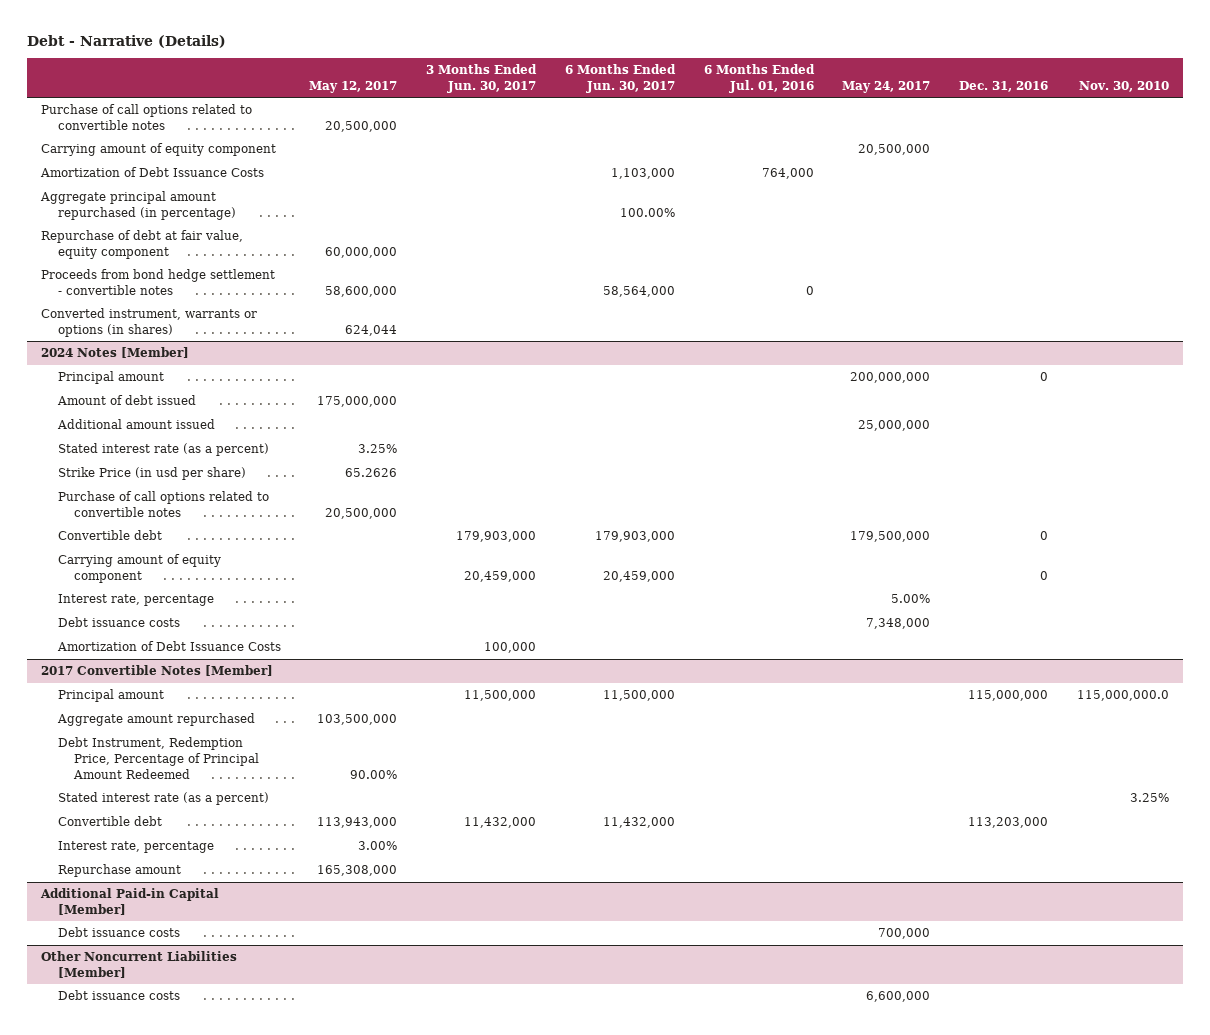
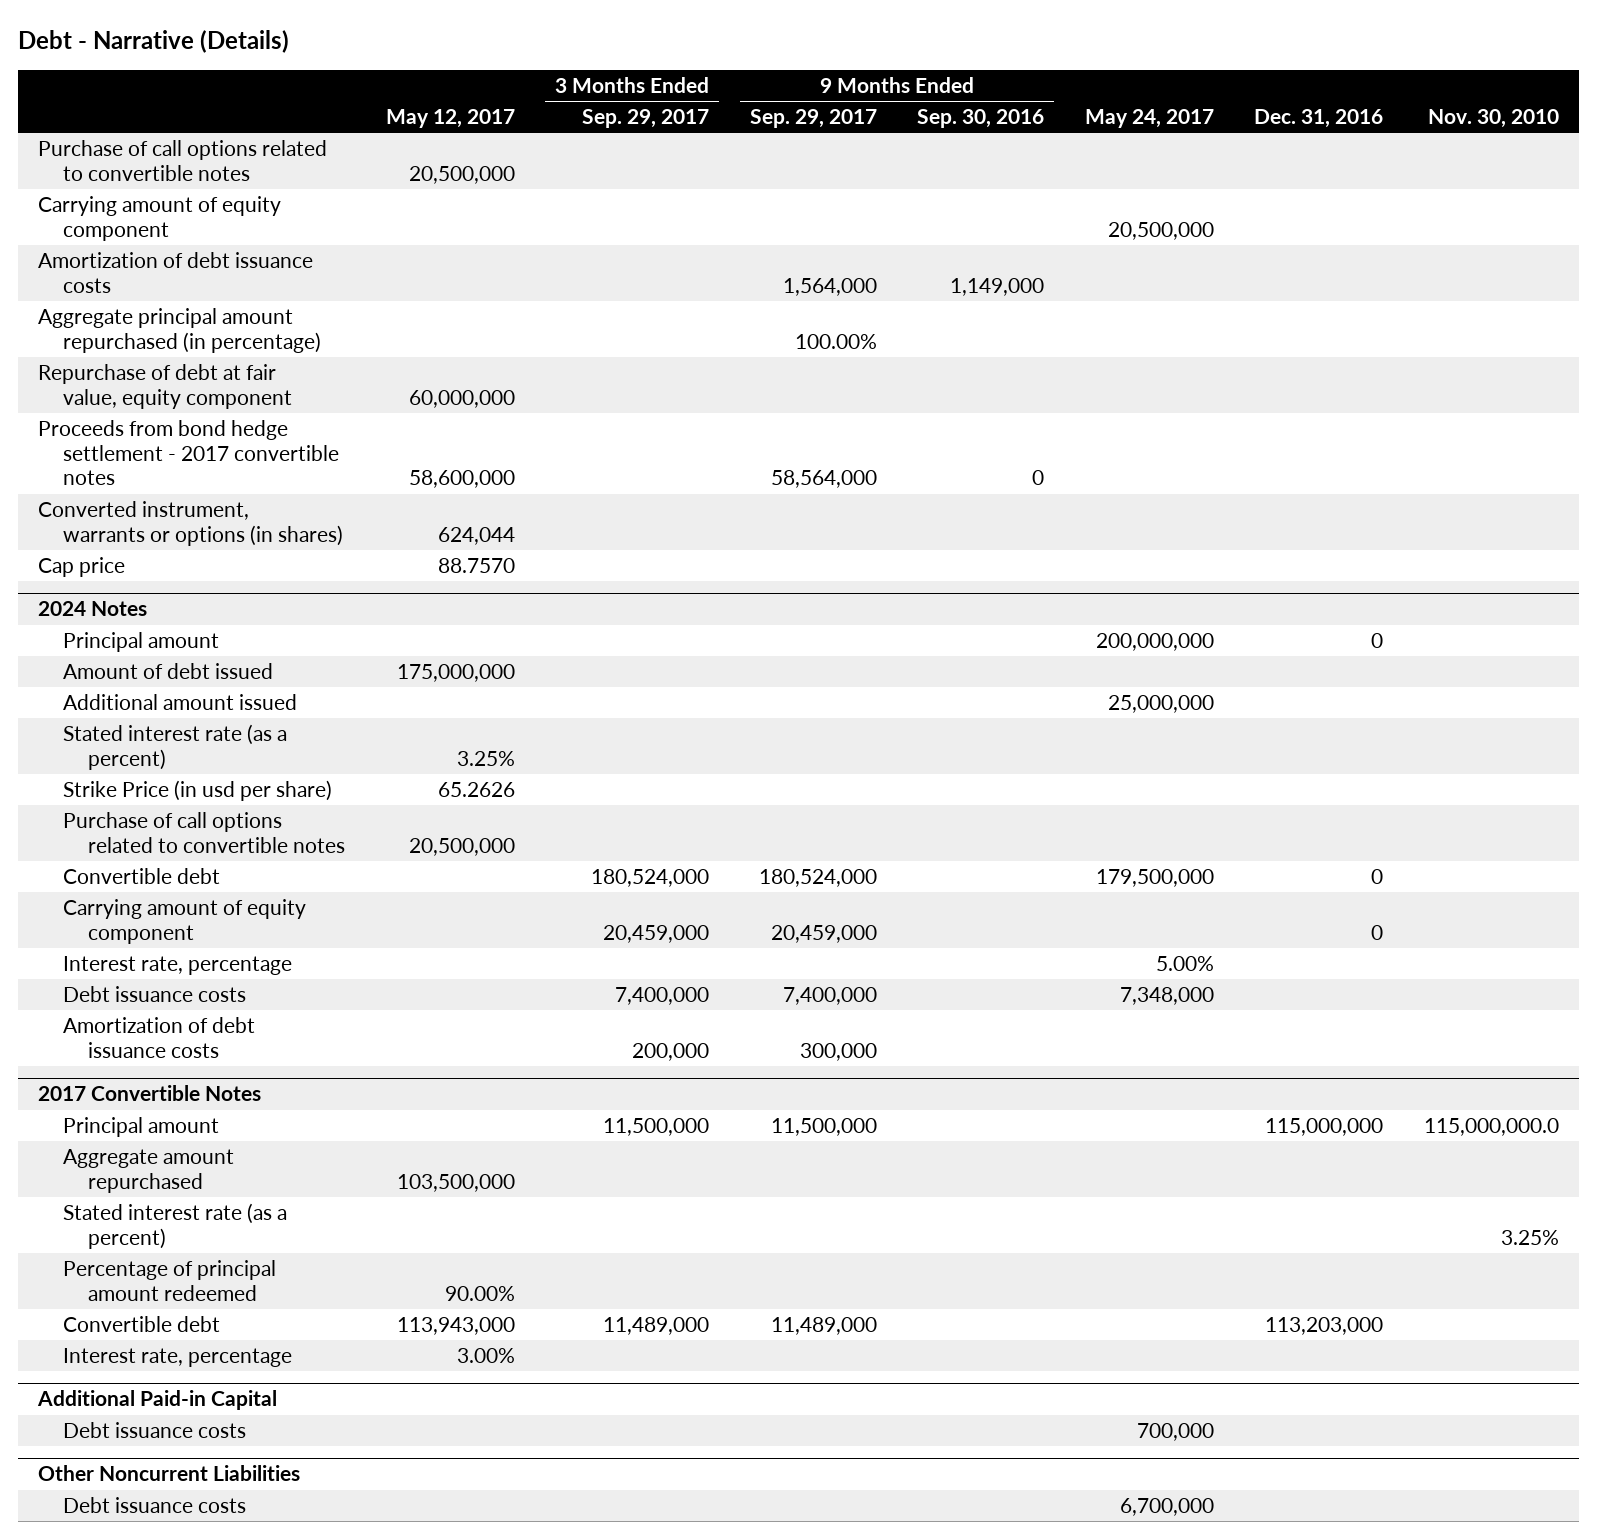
- | May 12, 2017 | 3 Months Ended Jun. 30, 2017 | 6 Months Ended Jun. 30, 2017 | 6 Months Ended Jul. 01, 2016 | May 24, 2017 | Dec. 31, 2016 | Nov. 30, 2010
+ | May 12, 2017 | 3 Months Ended Sep. 29, 2017 | 9 Months Ended Sep. 29, 2017 | 9 Months Ended Sep. 30, 2016 | May 24, 2017 | Dec. 31, 2016 | Nov. 30, 2010
- Amortization of Debt Issuance Costs | | | 1,103,000 | 764,000 | | |
+ Amortization of debt issuance costs | | | 1,564,000 | 1,149,000 | | |
- Proceeds from bond hedge settlement - convertible notes | 58,600,000 | | 58,564,000 | 0 | | |
+ Proceeds from bond hedge settlement - 2017 convertible notes | 58,600,000 | | 58,564,000 | 0 | | |
- 2024 Notes [Member]
+ Cap price | 88.7570 | | | | | |
+ 2024 Notes
- Amortization of Debt Issuance Costs | | 100,000 | | | | |
- 2017 Convertible Notes [Member]
+ Amortization of debt issuance costs | | 200,000 | 300,000 | | | |
+ 2017 Convertible Notes
- Debt Instrument, Redemption Price, Percentage of Principal Amount Redeemed | 90.00% | | | | | |
+ Percentage of principal amount redeemed | 90.00% | | | | | |
- Repurchase amount | 165,308,000 | | | | | |
- Additional Paid-in Capital [Member]
+ Additional Paid-in Capital
- Other Noncurrent Liabilities [Member]
- Debt issuance costs | | | | | 6,600,000 | |
+ Other Noncurrent Liabilities
+ Debt issuance costs | | | | | 6,700,000 | |

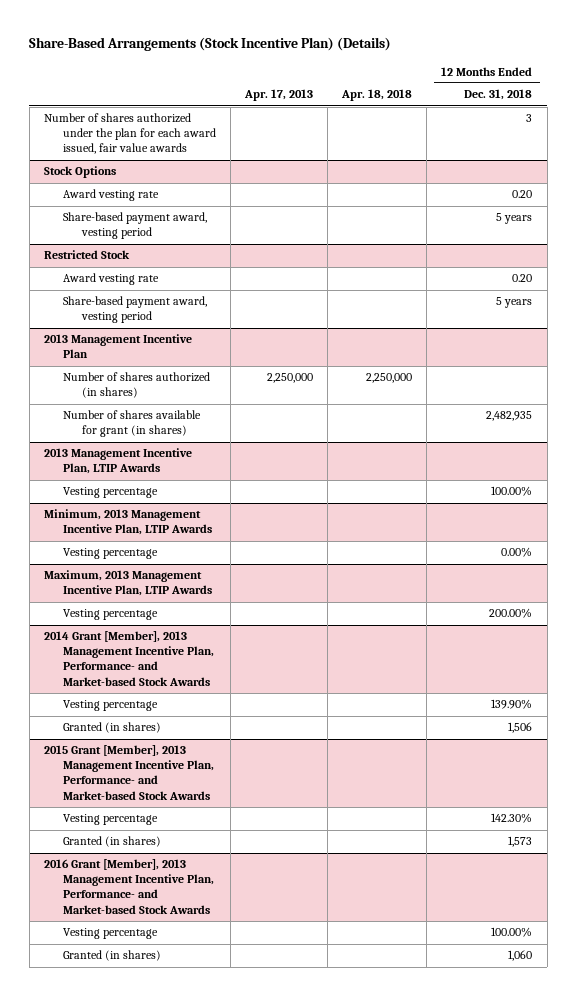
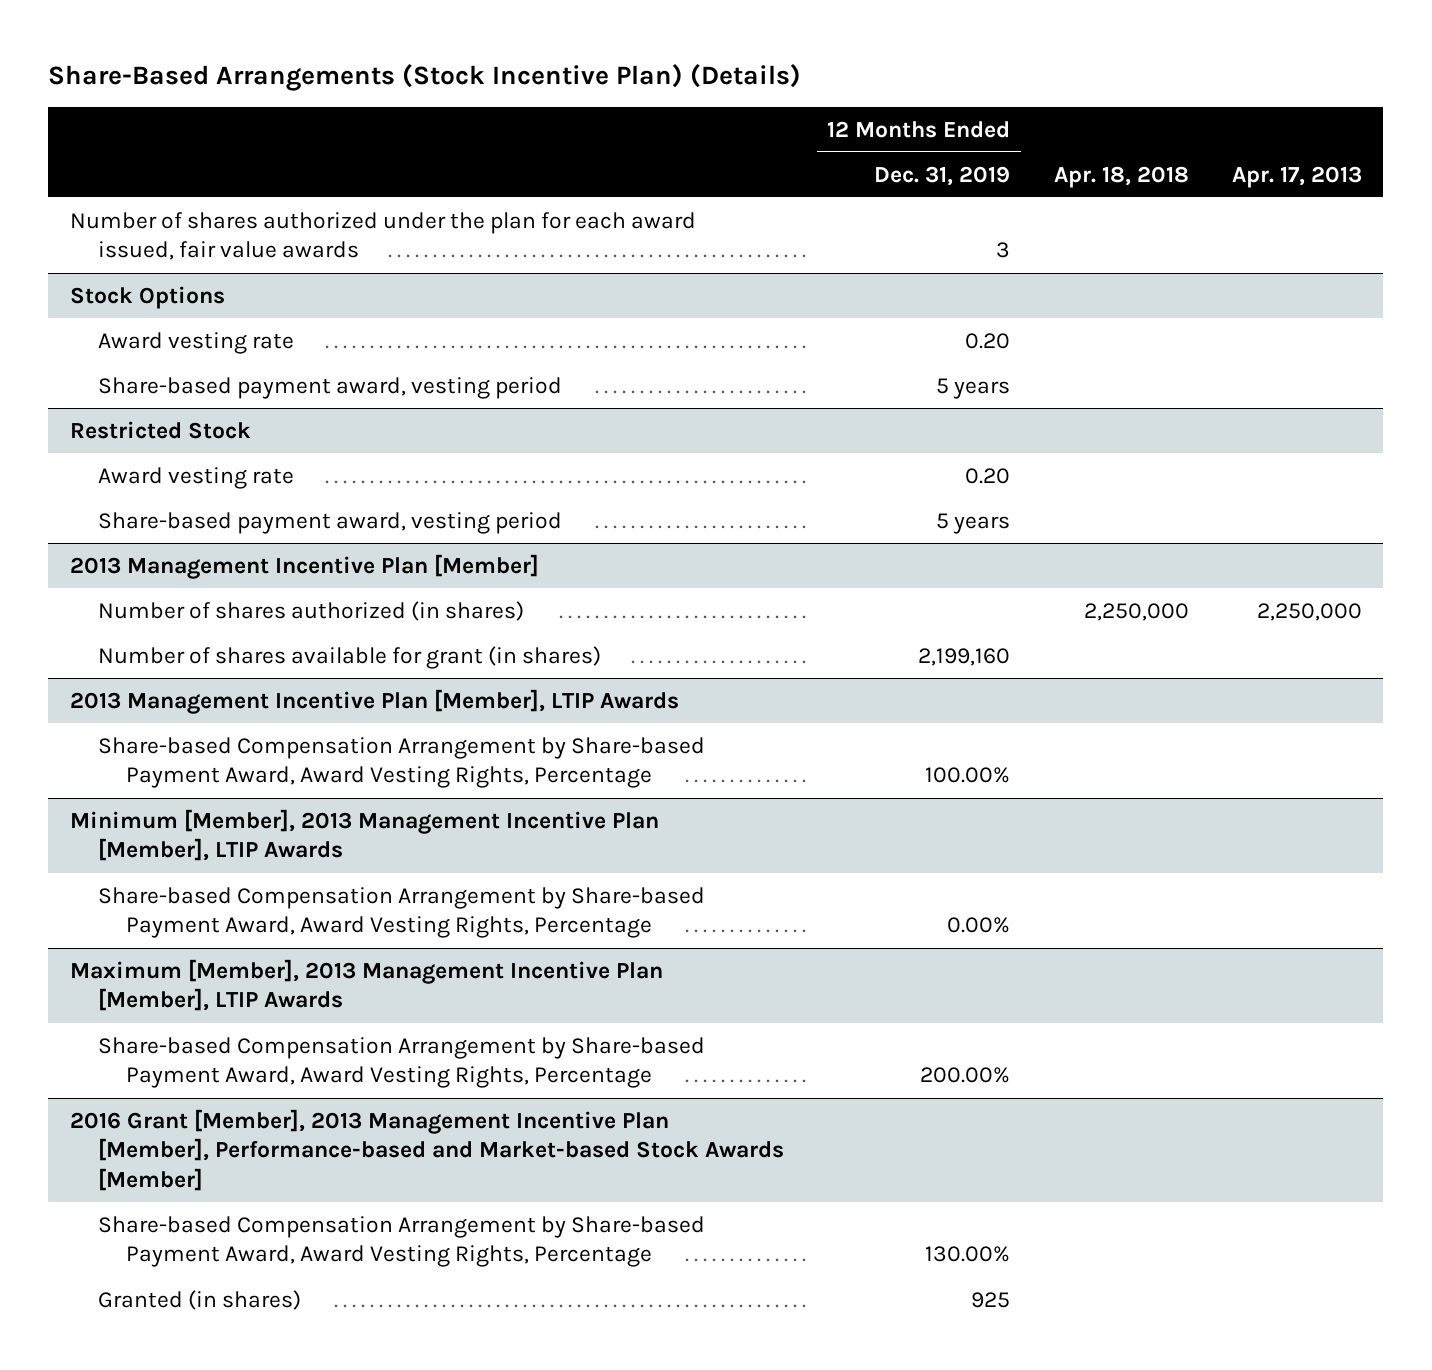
- | Apr. 17, 2013 | Apr. 18, 2018 | 12 Months Ended Dec. 31, 2018
+ | 12 Months Ended Dec. 31, 2019 | Apr. 18, 2018 | Apr. 17, 2013
- 2013 Management Incentive Plan
+ 2013 Management Incentive Plan [Member]
- 2013 Management Incentive Plan, LTIP Awards
- Vesting percentage | | | 100.00%
- Minimum, 2013 Management Incentive Plan, LTIP Awards
- Vesting percentage | | | 0.00%
- Maximum, 2013 Management Incentive Plan, LTIP Awards
- Vesting percentage | | | 200.00%
- 2014 Grant [Member], 2013 Management Incentive Plan, Performance- and Market-based Stock Awards
- Vesting percentage | | | 139.90%
- Granted (in shares) | | | 1,506
- 2015 Grant [Member], 2013 Management Incentive Plan, Performance- and Market-based Stock Awards
- Vesting percentage | | | 142.30%
- Granted (in shares) | | | 1,573
- 2016 Grant [Member], 2013 Management Incentive Plan, Performance- and Market-based Stock Awards
- Vesting percentage | | | 100.00%
+ 2013 Management Incentive Plan [Member], LTIP Awards
+ Share-based Compensation Arrangement by Share-based Payment Award, Award Vesting Rights, Percentage | 100.00% | |
+ Minimum [Member], 2013 Management Incentive Plan [Member], LTIP Awards
+ Share-based Compensation Arrangement by Share-based Payment Award, Award Vesting Rights, Percentage | 0.00% | |
+ Maximum [Member], 2013 Management Incentive Plan [Member], LTIP Awards
+ Share-based Compensation Arrangement by Share-based Payment Award, Award Vesting Rights, Percentage | 200.00% | |
+ 2016 Grant [Member], 2013 Management Incentive Plan [Member], Performance-based and Market-based Stock Awards [Member]
+ Share-based Compensation Arrangement by Share-based Payment Award, Award Vesting Rights, Percentage | 130.00% | |

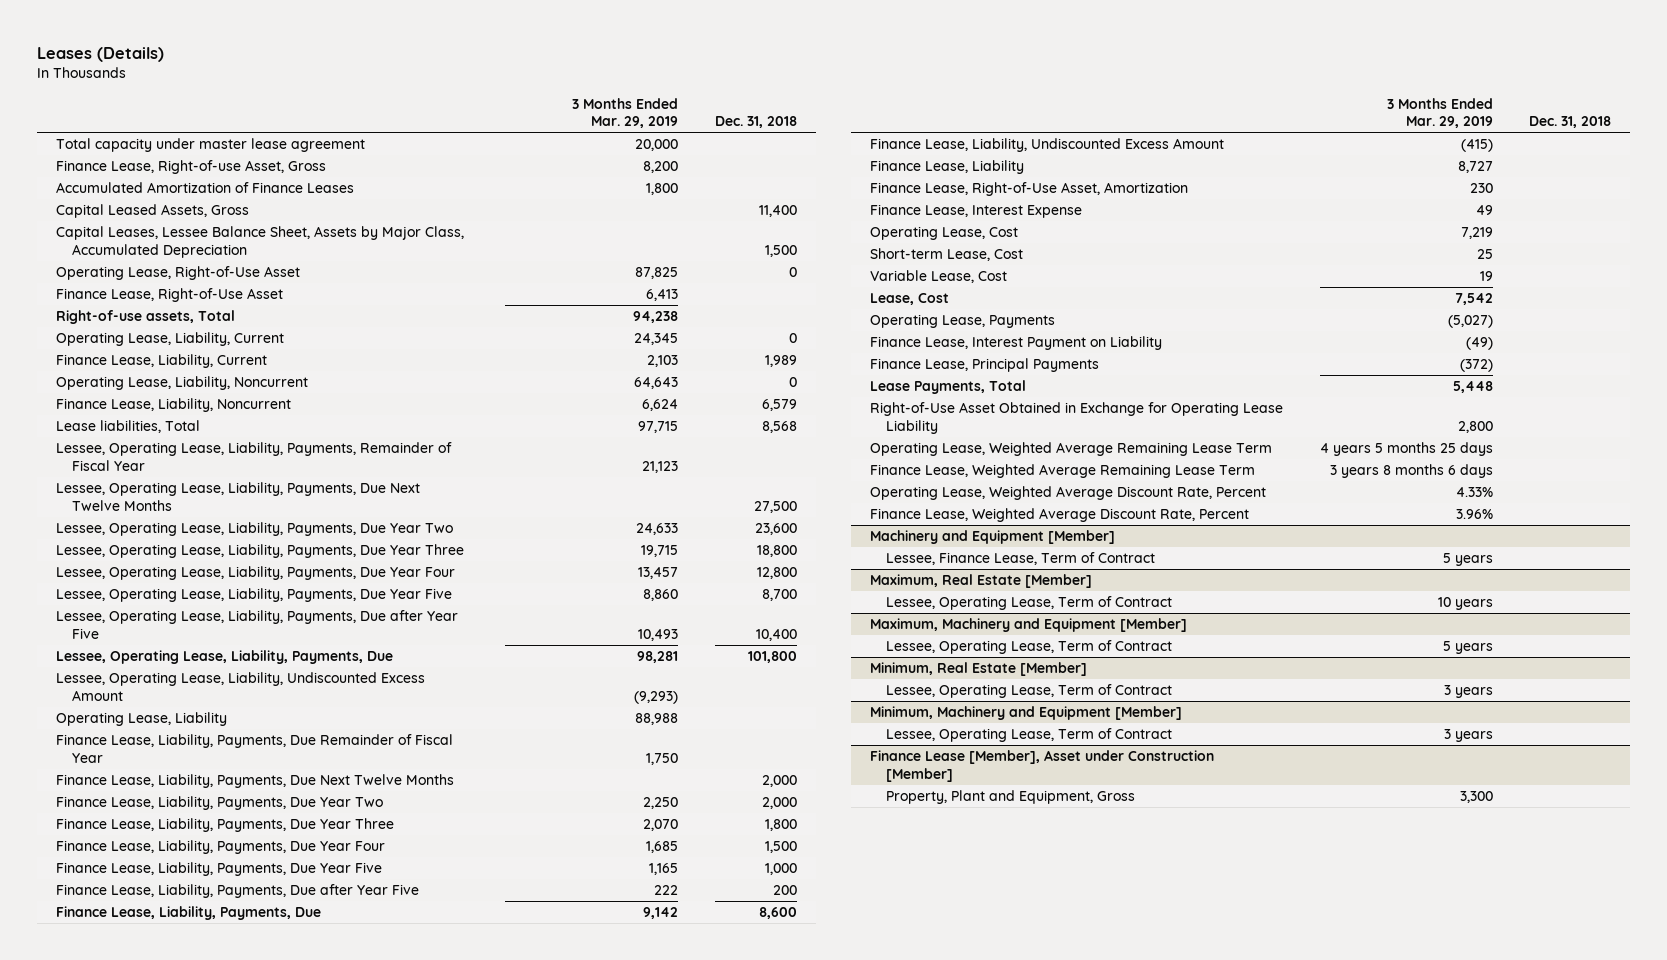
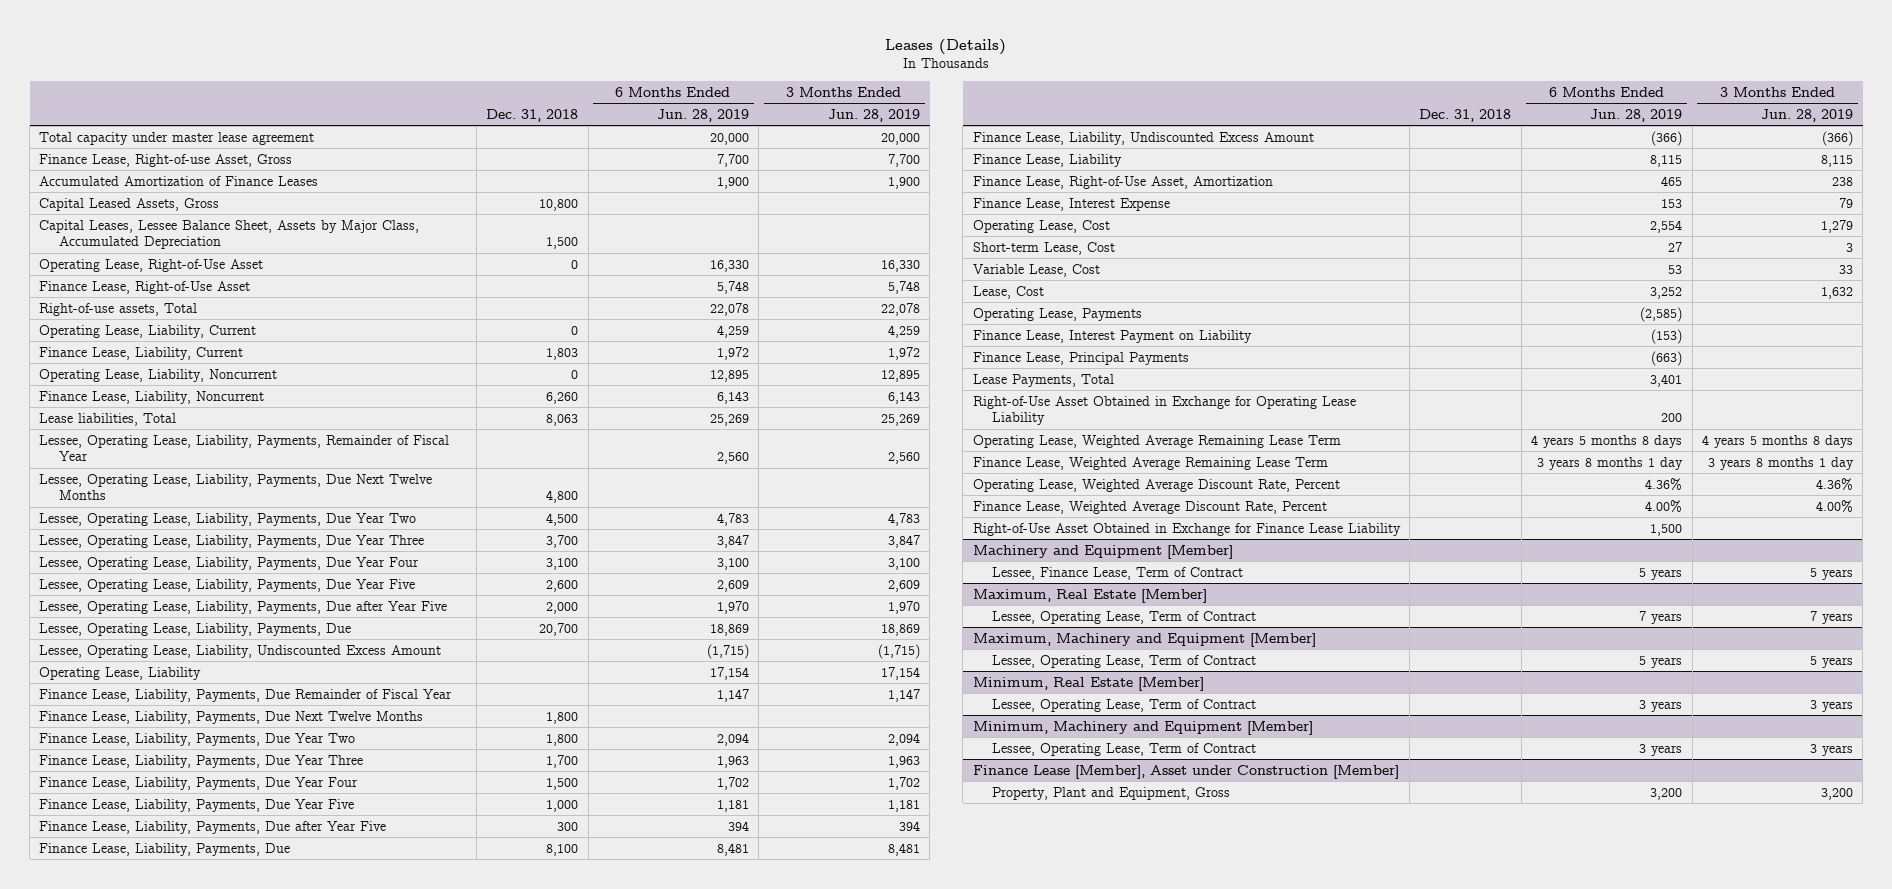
- | 3 Months Ended Mar. 29, 2019 | Dec. 31, 2018
+ | Dec. 31, 2018 | 6 Months Ended Jun. 28, 2019 | 3 Months Ended Jun. 28, 2019
- Capital Leased Assets, Gross | | 11,400
+ Capital Leased Assets, Gross | 10,800 | |
- Finance Lease, Liability, Current | 2,103 | 1,989
+ Finance Lease, Liability, Current | 1,803 | 1,972 | 1,972
- Finance Lease, Liability, Noncurrent | 6,624 | 6,579
- Lease liabilities, Total | 97,715 | 8,568
+ Finance Lease, Liability, Noncurrent | 6,260 | 6,143 | 6,143
+ Lease liabilities, Total | 8,063 | 25,269 | 25,269
- Lessee, Operating Lease, Liability, Payments, Due Next Twelve Months | | 27,500
- Lessee, Operating Lease, Liability, Payments, Due Year Two | 24,633 | 23,600
- Lessee, Operating Lease, Liability, Payments, Due Year Three | 19,715 | 18,800
- Lessee, Operating Lease, Liability, Payments, Due Year Four | 13,457 | 12,800
- Lessee, Operating Lease, Liability, Payments, Due Year Five | 8,860 | 8,700
- Lessee, Operating Lease, Liability, Payments, Due after Year Five | 10,493 | 10,400
- Lessee, Operating Lease, Liability, Payments, Due | 98,281 | 101,800
+ Lessee, Operating Lease, Liability, Payments, Due Next Twelve Months | 4,800 | |
+ Lessee, Operating Lease, Liability, Payments, Due Year Two | 4,500 | 4,783 | 4,783
+ Lessee, Operating Lease, Liability, Payments, Due Year Three | 3,700 | 3,847 | 3,847
+ Lessee, Operating Lease, Liability, Payments, Due Year Four | 3,100 | 3,100 | 3,100
+ Lessee, Operating Lease, Liability, Payments, Due Year Five | 2,600 | 2,609 | 2,609
+ Lessee, Operating Lease, Liability, Payments, Due after Year Five | 2,000 | 1,970 | 1,970
+ Lessee, Operating Lease, Liability, Payments, Due | 20,700 | 18,869 | 18,869
- Finance Lease, Liability, Payments, Due Next Twelve Months | | 2,000
- Finance Lease, Liability, Payments, Due Year Two | 2,250 | 2,000
- Finance Lease, Liability, Payments, Due Year Three | 2,070 | 1,800
+ Finance Lease, Liability, Payments, Due Next Twelve Months | 1,800 | |
+ Finance Lease, Liability, Payments, Due Year Two | 1,800 | 2,094 | 2,094
+ Finance Lease, Liability, Payments, Due Year Three | 1,700 | 1,963 | 1,963
- Finance Lease, Liability, Payments, Due after Year Five | 222 | 200
- Finance Lease, Liability, Payments, Due | 9,142 | 8,600
+ Finance Lease, Liability, Payments, Due after Year Five | 300 | 394 | 394
+ Finance Lease, Liability, Payments, Due | 8,100 | 8,481 | 8,481
+ Right-of-Use Asset Obtained in Exchange for Finance Lease Liability | | 1,500 |

